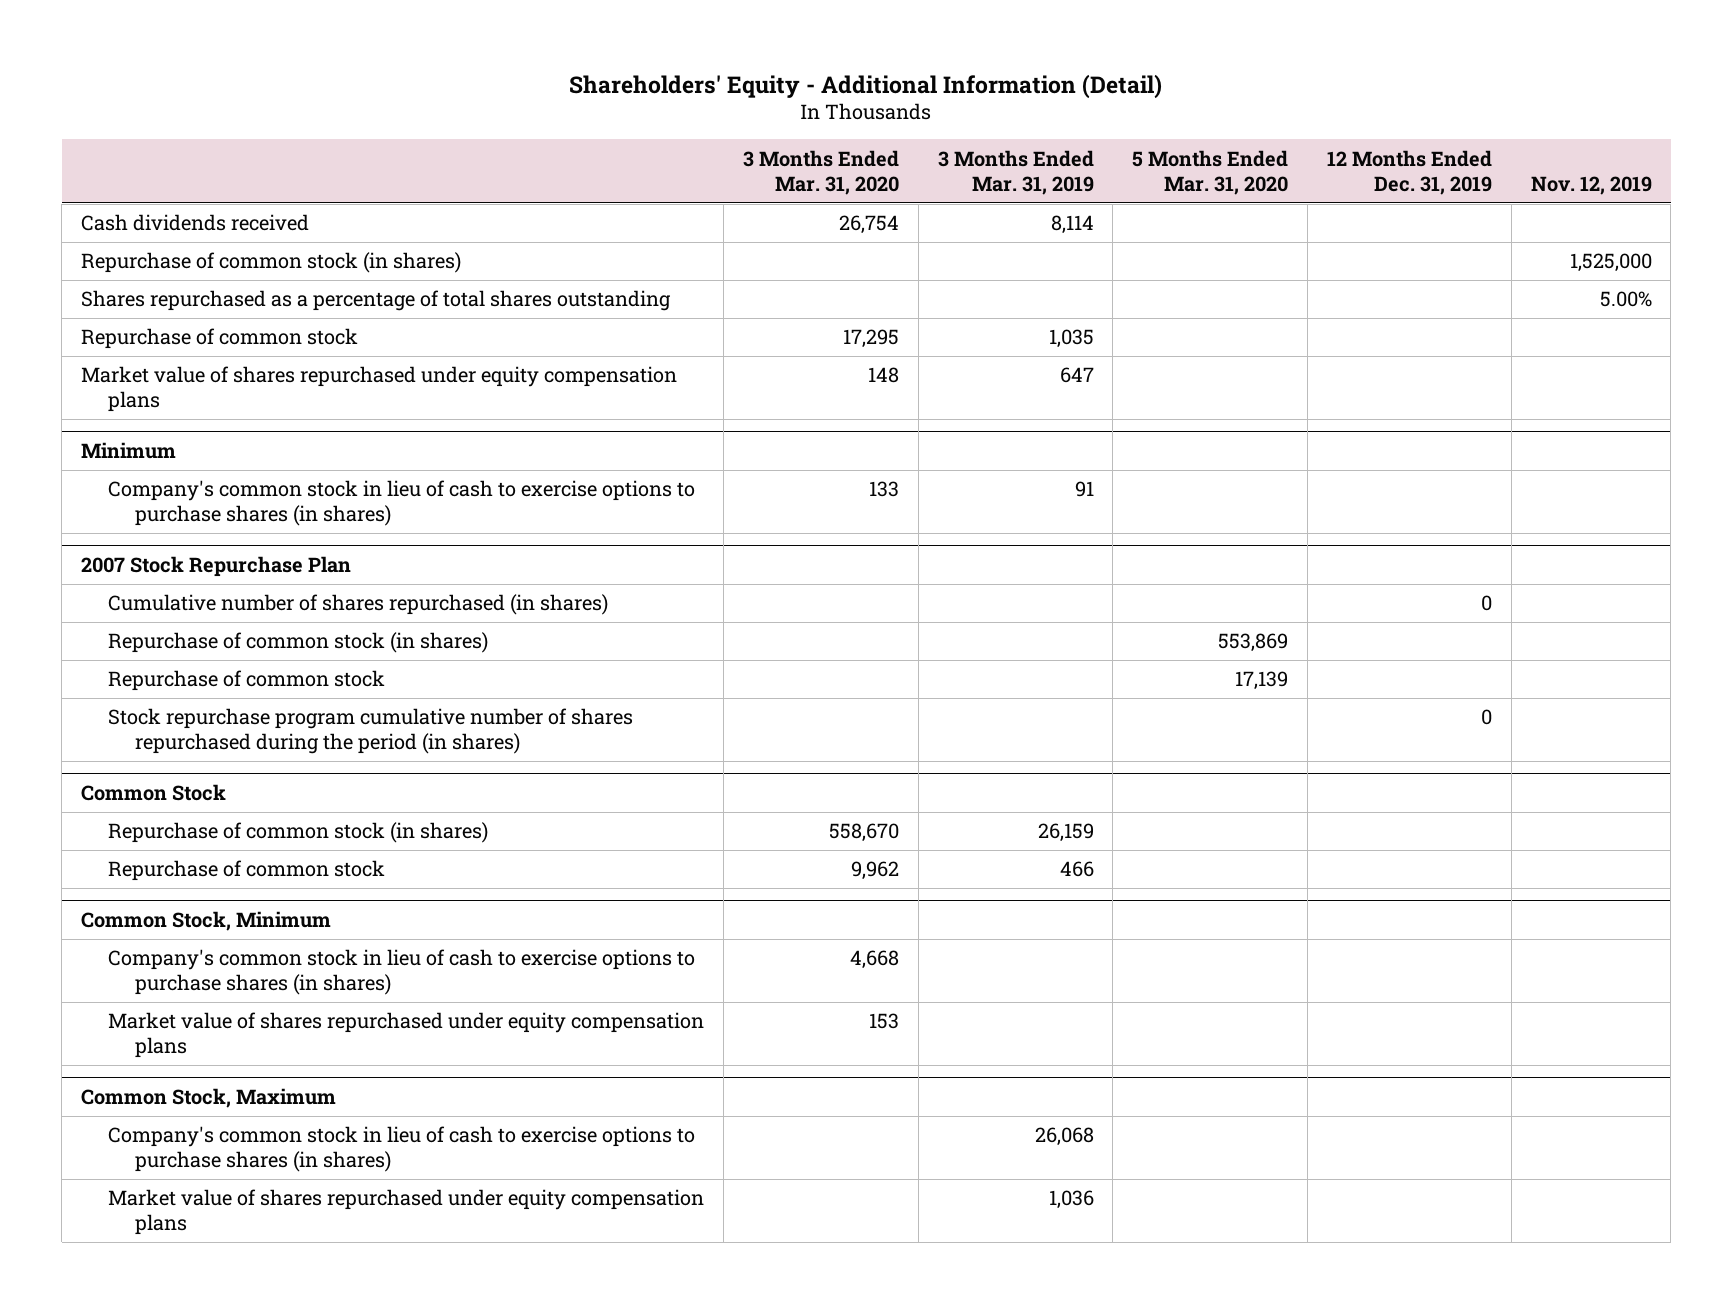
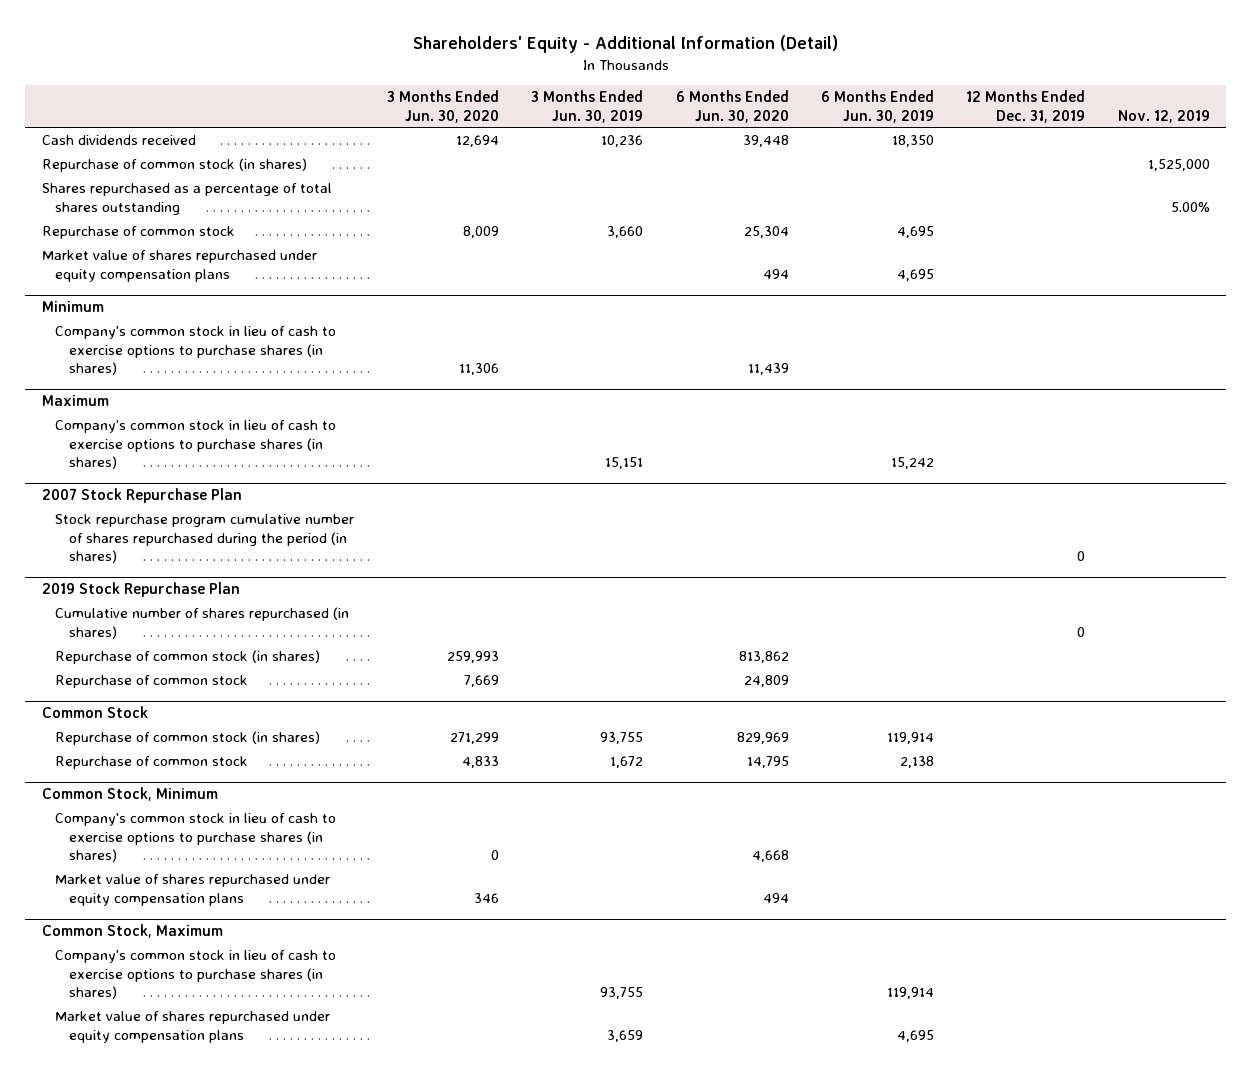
- | 3 Months Ended Mar. 31, 2020 | 3 Months Ended Mar. 31, 2019 | 5 Months Ended Mar. 31, 2020 | 12 Months Ended Dec. 31, 2019 | Nov. 12, 2019
+ | 3 Months Ended Jun. 30, 2020 | 3 Months Ended Jun. 30, 2019 | 6 Months Ended Jun. 30, 2020 | 6 Months Ended Jun. 30, 2019 | 12 Months Ended Dec. 31, 2019 | Nov. 12, 2019
+ Maximum
+ Company's common stock in lieu of cash to exercise options to purchase shares (in shares) | | 15,151 | | 15,242 | |
@ 2007 Stock Repurchase Plan
- Cumulative number of shares repurchased (in shares) | | | | 0 |
- Repurchase of common stock (in shares) | | | 553,869 | |
- Repurchase of common stock | | | 17,139 | |
+ 2019 Stock Repurchase Plan
+ Cumulative number of shares repurchased (in shares) | | | | | 0 |
+ Repurchase of common stock (in shares) | 259,993 | | 813,862 | | |
+ Repurchase of common stock | 7,669 | | 24,809 | | |

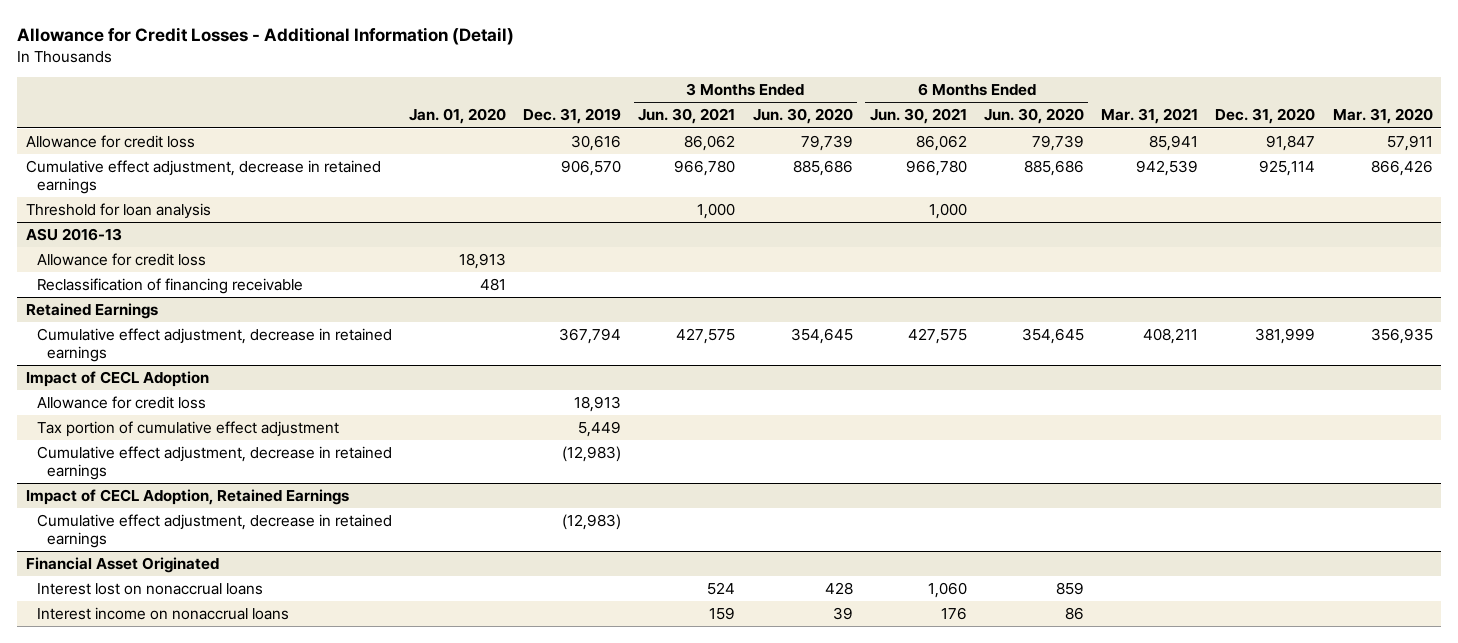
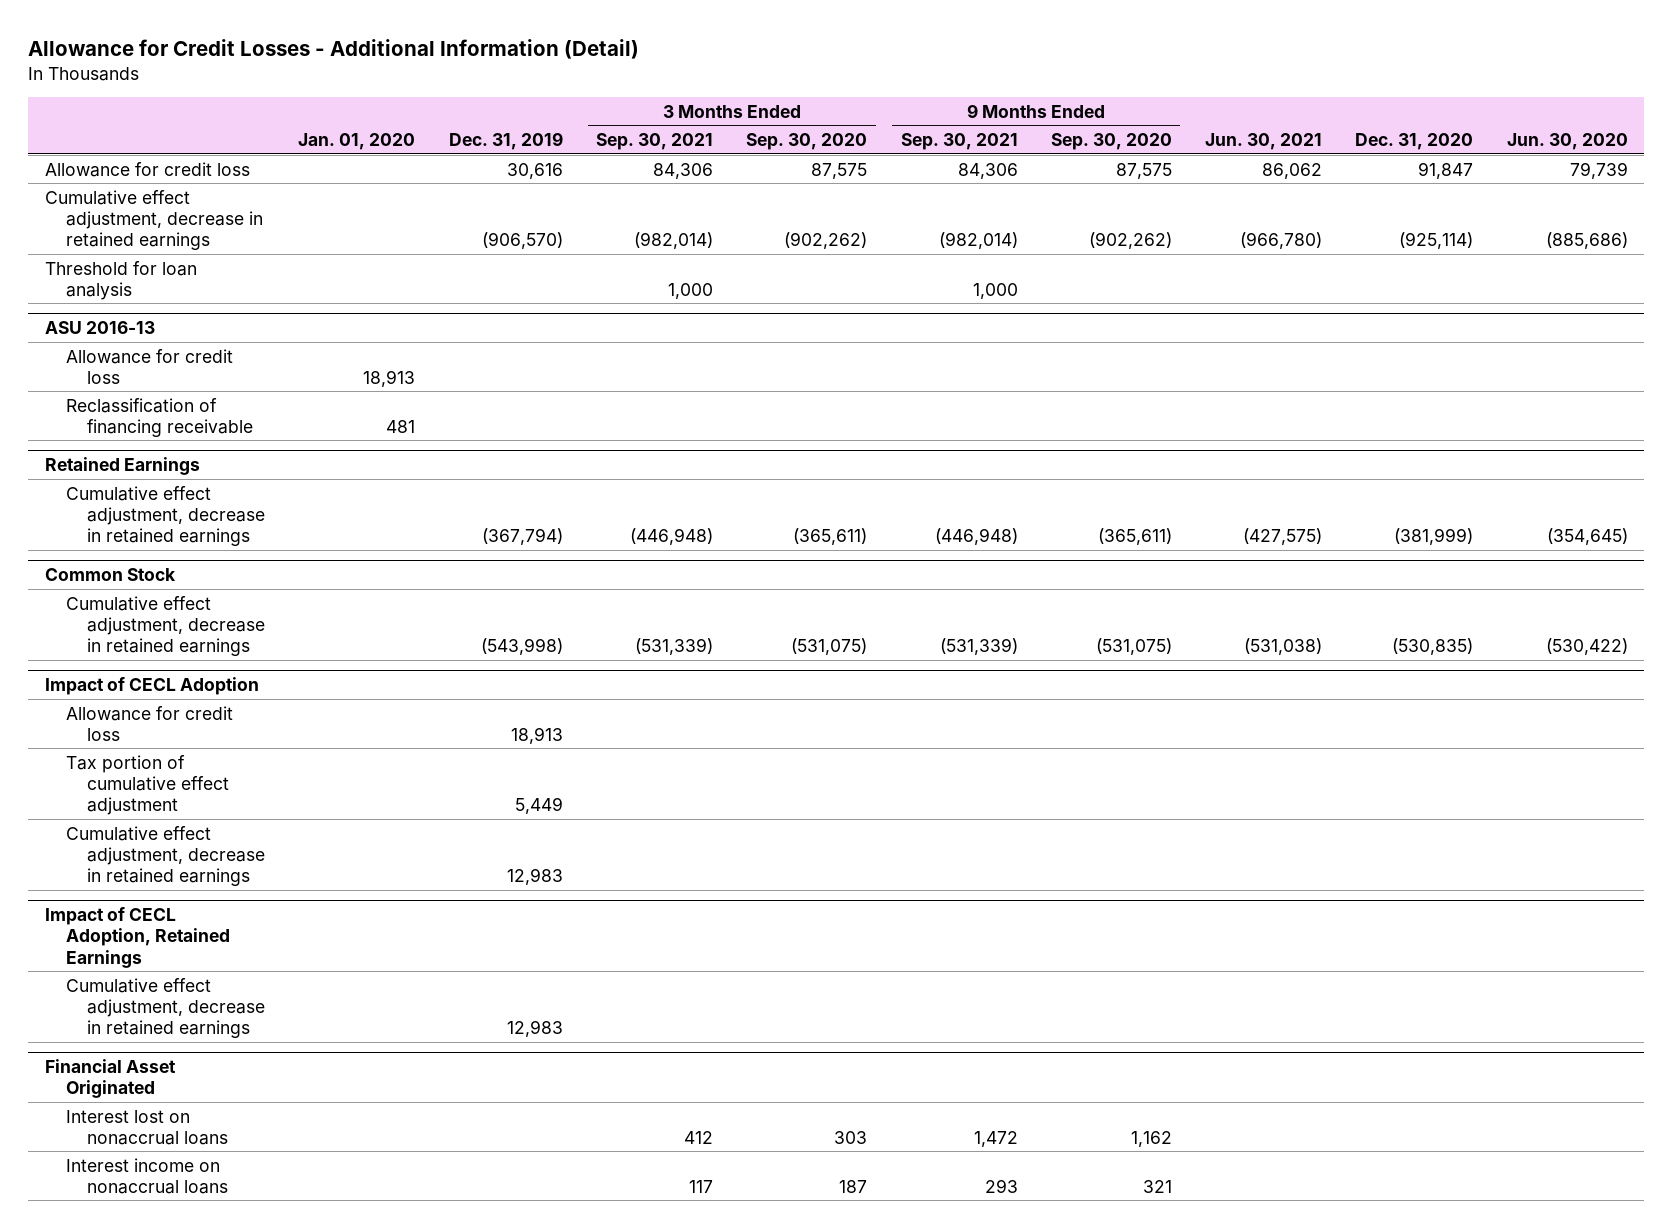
- | Jan. 01, 2020 | Dec. 31, 2019 | 3 Months Ended Jun. 30, 2021 | 3 Months Ended Jun. 30, 2020 | 6 Months Ended Jun. 30, 2021 | 6 Months Ended Jun. 30, 2020 | Mar. 31, 2021 | Dec. 31, 2020 | Mar. 31, 2020
+ | Jan. 01, 2020 | Dec. 31, 2019 | 3 Months Ended Sep. 30, 2021 | 3 Months Ended Sep. 30, 2020 | 9 Months Ended Sep. 30, 2021 | 9 Months Ended Sep. 30, 2020 | Jun. 30, 2021 | Dec. 31, 2020 | Jun. 30, 2020
- Cumulative effect adjustment, decrease in retained earnings | | 906,570 | 966,780 | 885,686 | 966,780 | 885,686 | 942,539 | 925,114 | 866,426
+ Cumulative effect adjustment, decrease in retained earnings | | (906,570) | (982,014) | (902,262) | (982,014) | (902,262) | (966,780) | (925,114) | (885,686)
@ Retained Earnings
- Cumulative effect adjustment, decrease in retained earnings | | 367,794 | 427,575 | 354,645 | 427,575 | 354,645 | 408,211 | 381,999 | 356,935
+ Cumulative effect adjustment, decrease in retained earnings | | (367,794) | (446,948) | (365,611) | (446,948) | (365,611) | (427,575) | (381,999) | (354,645)
+ Common Stock
+ Cumulative effect adjustment, decrease in retained earnings | | (543,998) | (531,339) | (531,075) | (531,339) | (531,075) | (531,038) | (530,835) | (530,422)
@ Impact of CECL Adoption
- Cumulative effect adjustment, decrease in retained earnings | | (12,983) | | | | | | |
+ Cumulative effect adjustment, decrease in retained earnings | | 12,983 | | | | | | |
@ Impact of CECL Adoption, Retained Earnings
- Cumulative effect adjustment, decrease in retained earnings | | (12,983) | | | | | | |
+ Cumulative effect adjustment, decrease in retained earnings | | 12,983 | | | | | | |

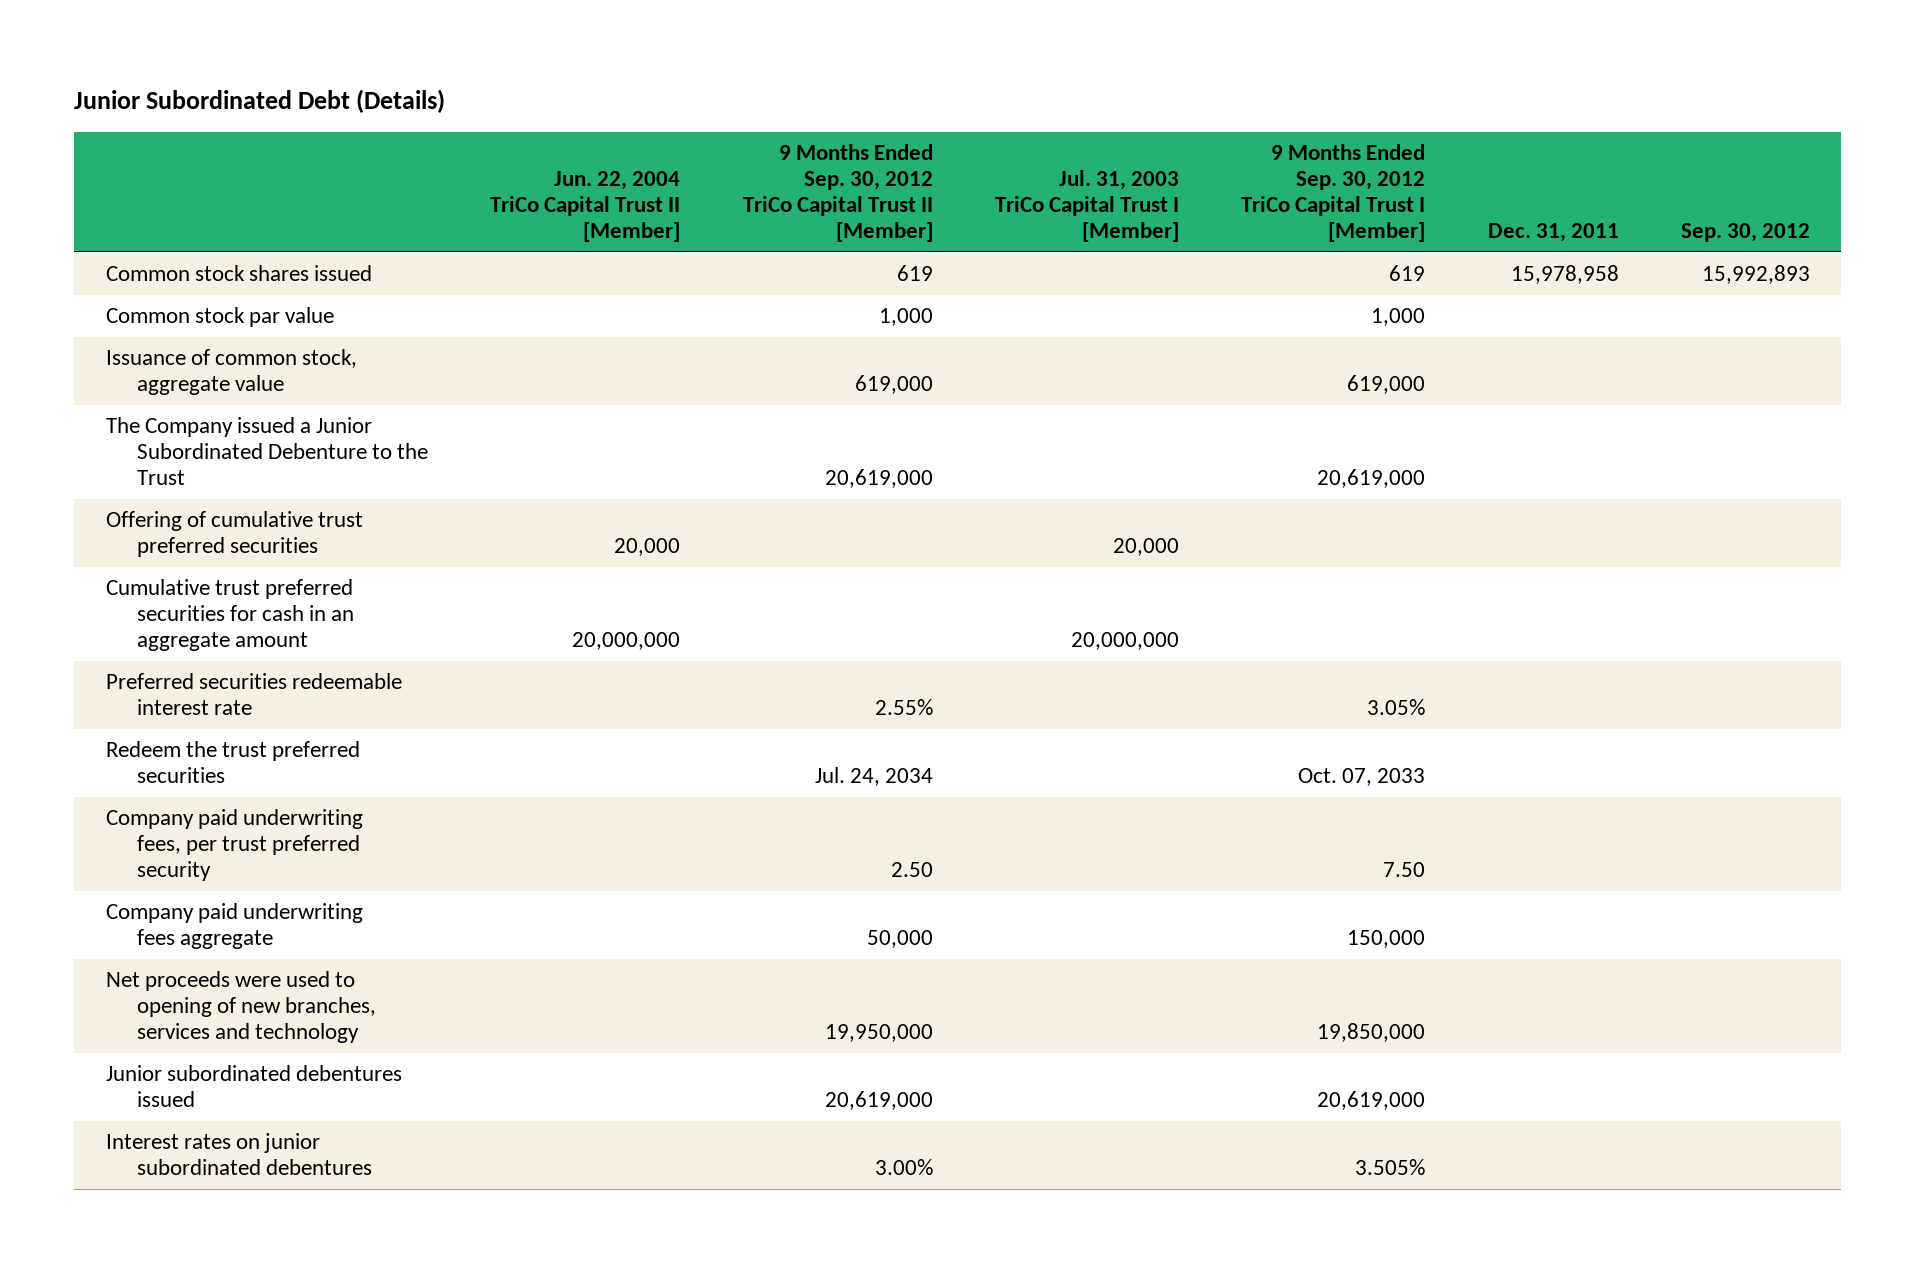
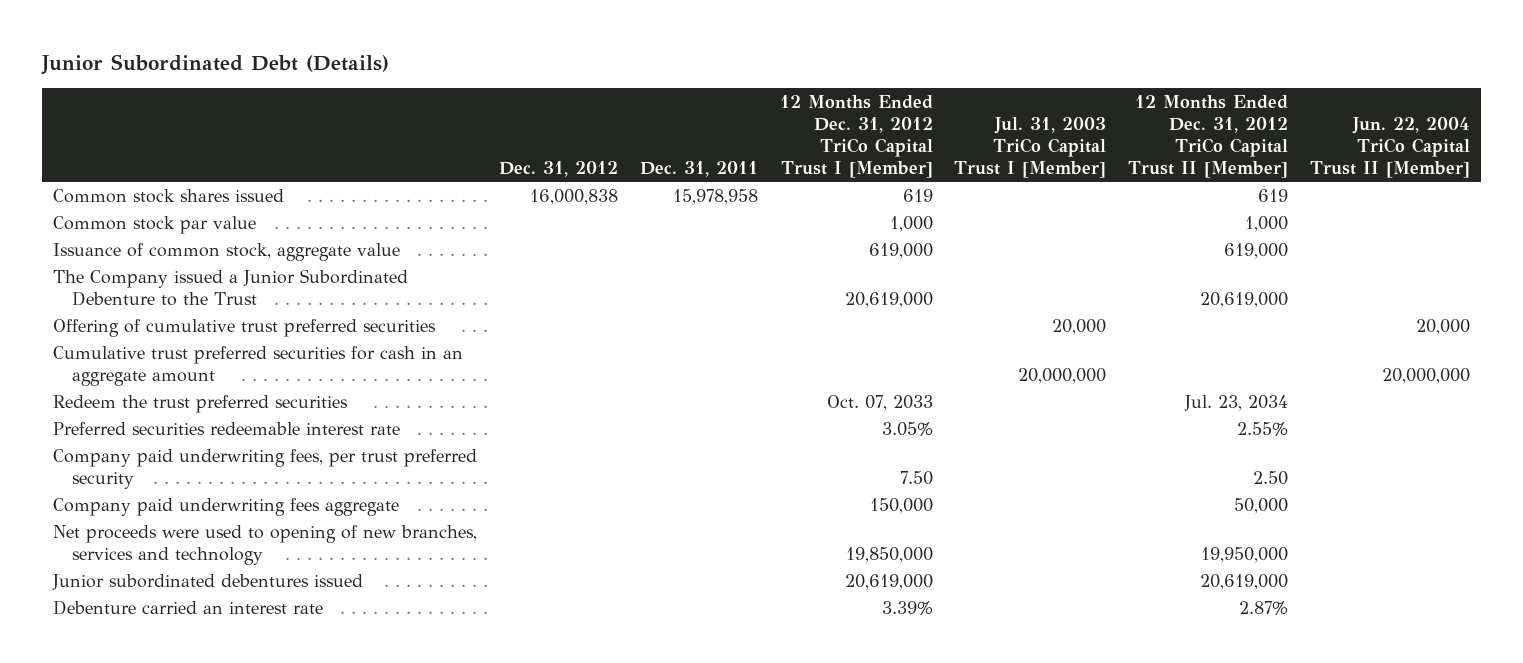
- | Jun. 22, 2004 TriCo Capital Trust II [Member] | 9 Months Ended Sep. 30, 2012 TriCo Capital Trust II [Member] | Jul. 31, 2003 TriCo Capital Trust I [Member] | 9 Months Ended Sep. 30, 2012 TriCo Capital Trust I [Member] | Dec. 31, 2011 | Sep. 30, 2012
+ | Dec. 31, 2012 | Dec. 31, 2011 | 12 Months Ended Dec. 31, 2012 TriCo Capital Trust I [Member] | Jul. 31, 2003 TriCo Capital Trust I [Member] | 12 Months Ended Dec. 31, 2012 TriCo Capital Trust II [Member] | Jun. 22, 2004 TriCo Capital Trust II [Member]
moved down: Preferred securities redeemable interest rate | | | 3.05% | | 2.55% |
- Interest rates on junior subordinated debentures | | 3.00% | | 3.505% | |
+ Debenture carried an interest rate | | | 3.39% | | 2.87% |

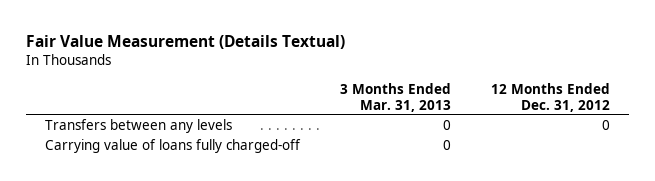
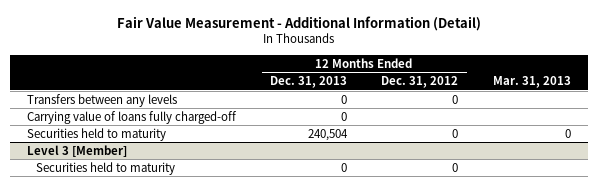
- Fair Value Measurement (Details Textual)
+ Fair Value Measurement - Additional Information (Detail)
- | 3 Months Ended Mar. 31, 2013 | 12 Months Ended Dec. 31, 2012
+ | 12 Months Ended Dec. 31, 2013 | 12 Months Ended Dec. 31, 2012 | Mar. 31, 2013
+ Securities held to maturity | 240,504 | 0 | 0
+ Level 3 [Member]
+ Securities held to maturity | 0 | 0 |

